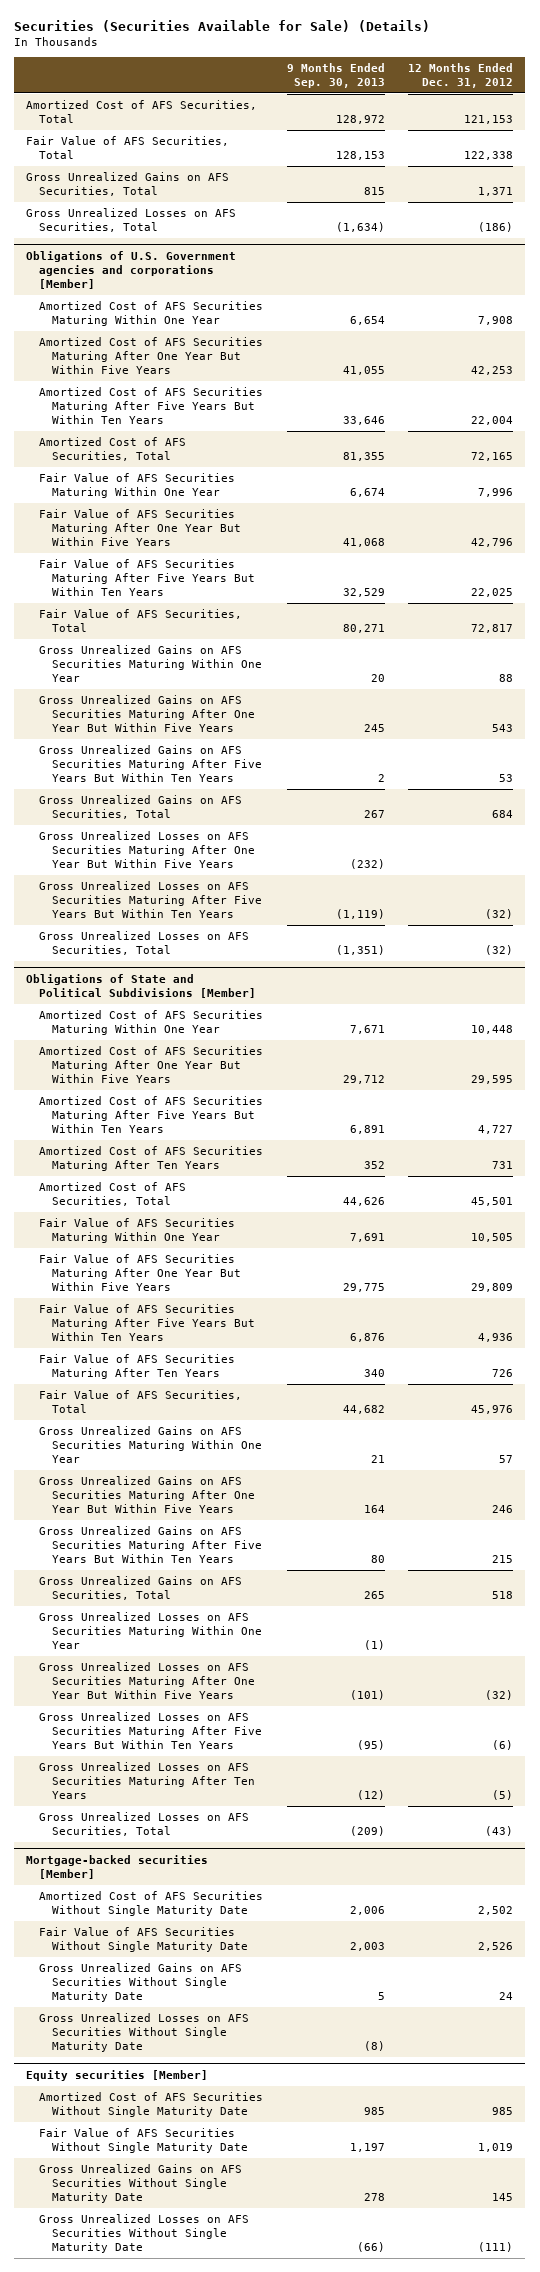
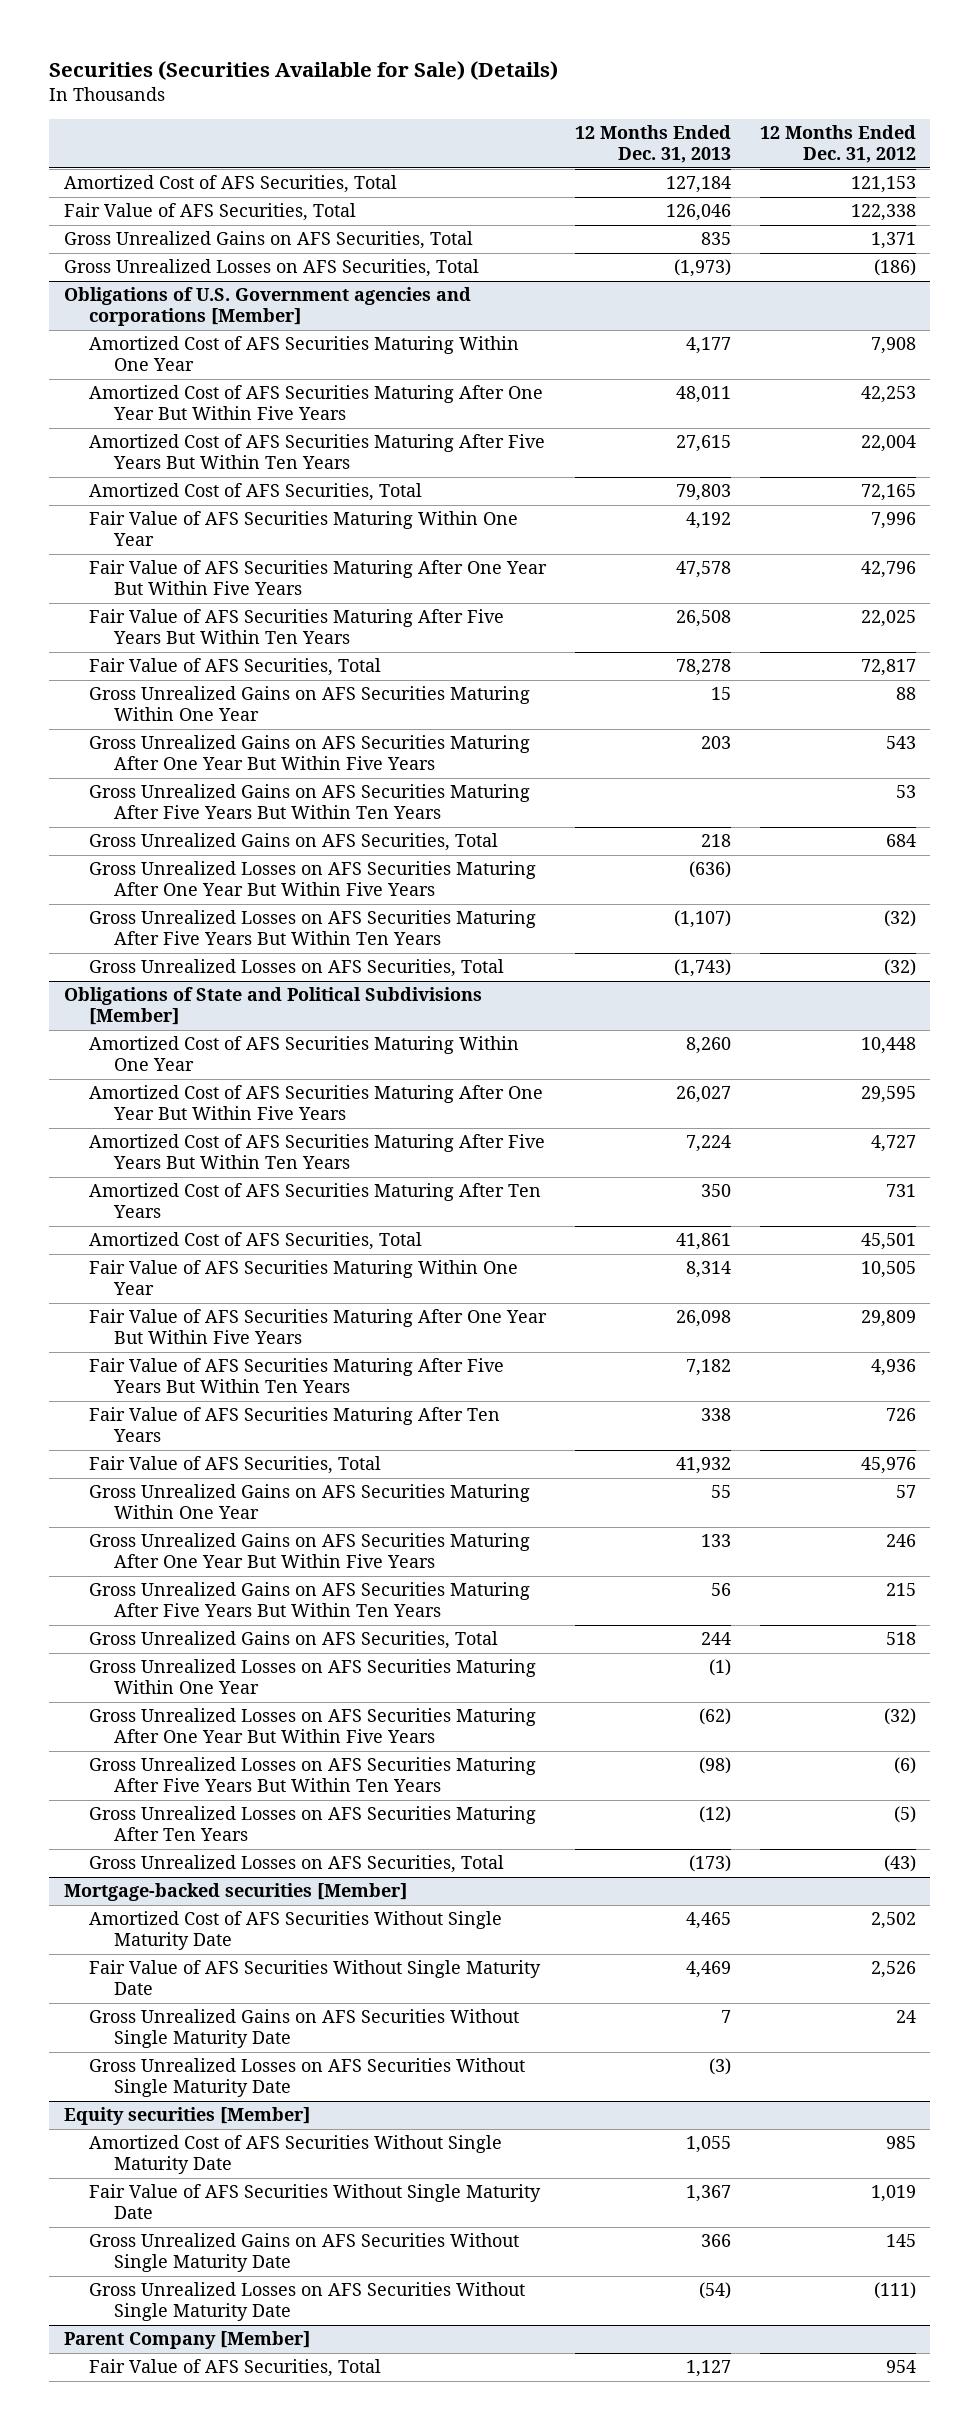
- | 9 Months Ended Sep. 30, 2013 | 12 Months Ended Dec. 31, 2012
+ | 12 Months Ended Dec. 31, 2013 | 12 Months Ended Dec. 31, 2012
+ Parent Company [Member]
+ Fair Value of AFS Securities, Total | 1,127 | 954

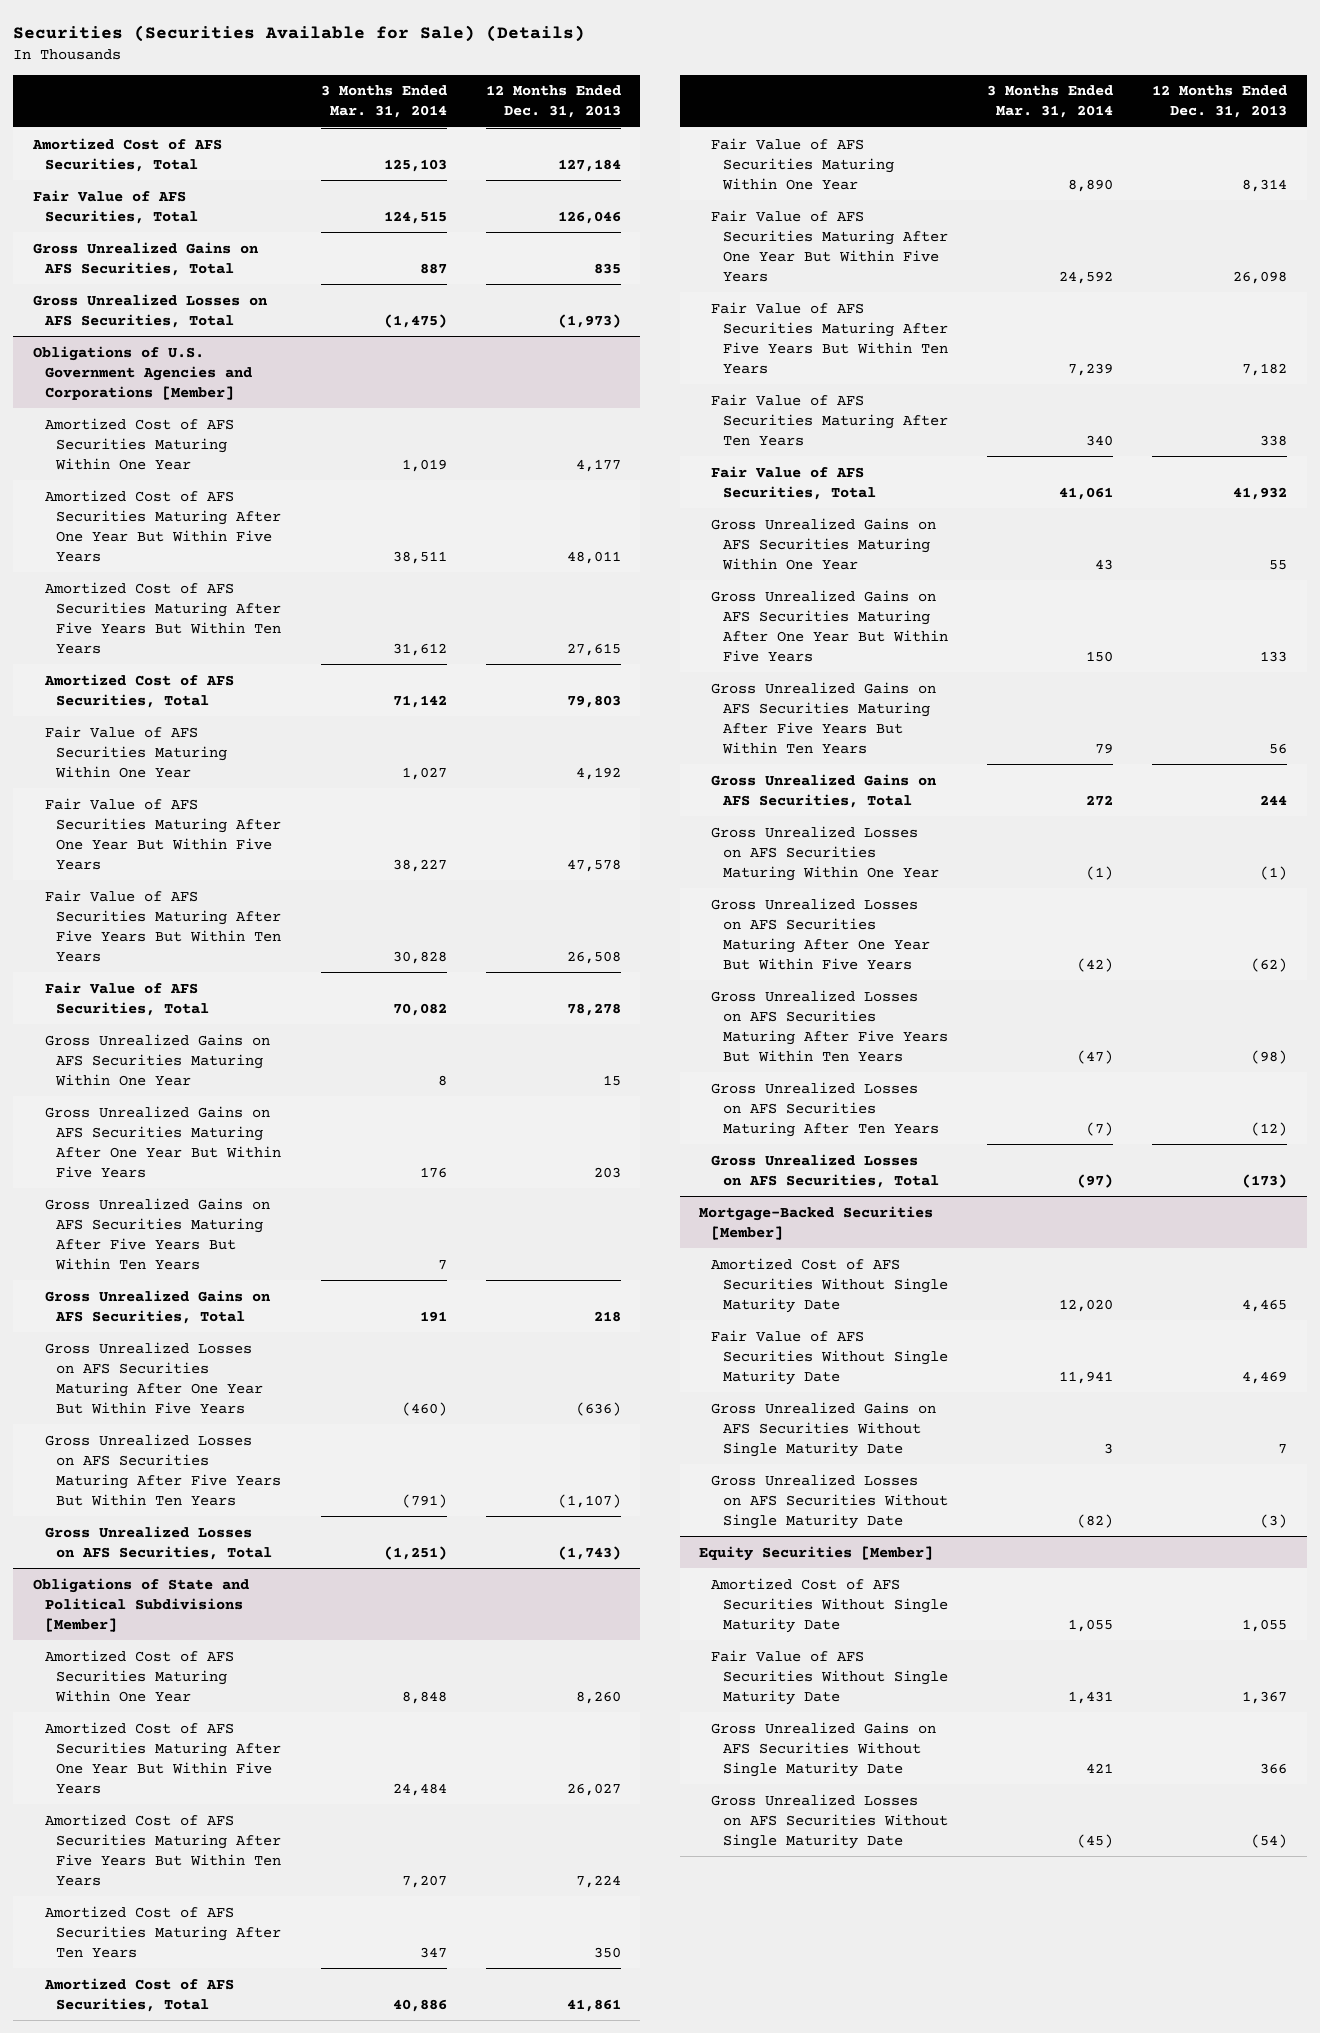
- | 12 Months Ended Dec. 31, 2013 | 12 Months Ended Dec. 31, 2012
+ | 3 Months Ended Mar. 31, 2014 | 12 Months Ended Dec. 31, 2013
- Obligations of U.S. Government agencies and corporations [Member]
+ Obligations of U.S. Government Agencies and Corporations [Member]
- Mortgage-backed securities [Member]
+ Mortgage-Backed Securities [Member]
- Equity securities [Member]
+ Equity Securities [Member]
- Parent Company [Member]
- Fair Value of AFS Securities, Total | 1,127 | 954

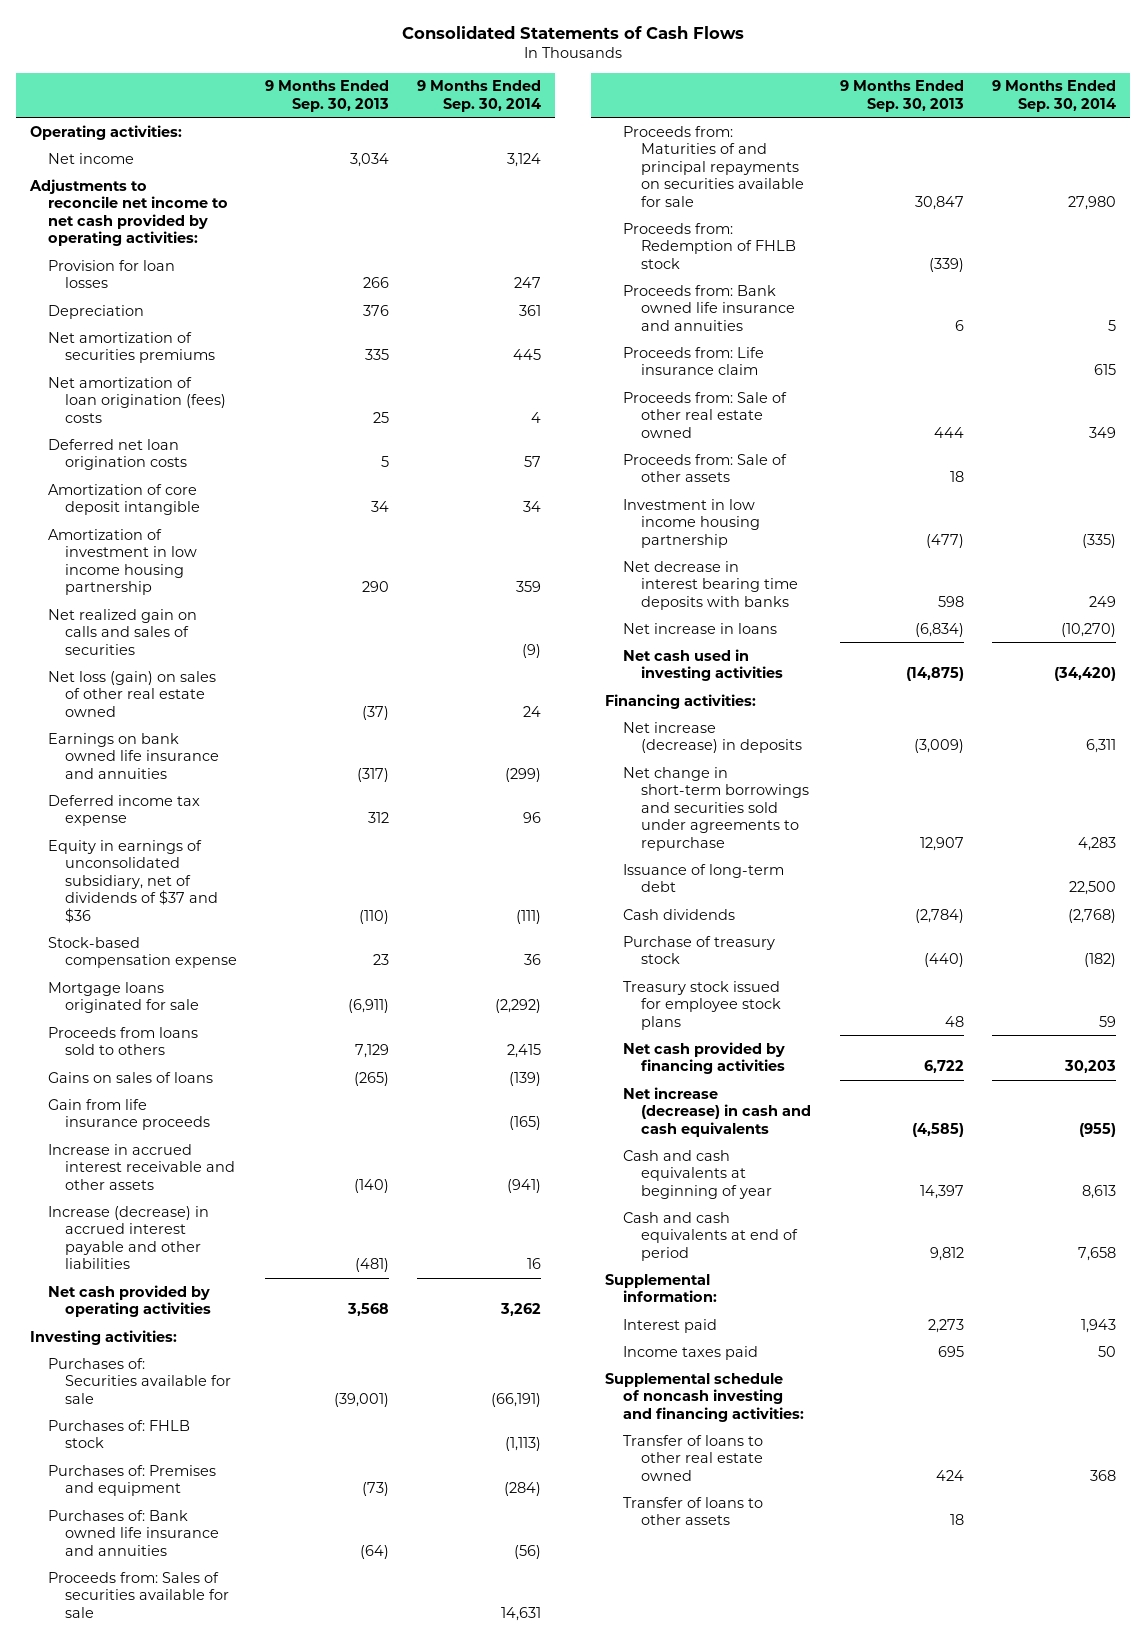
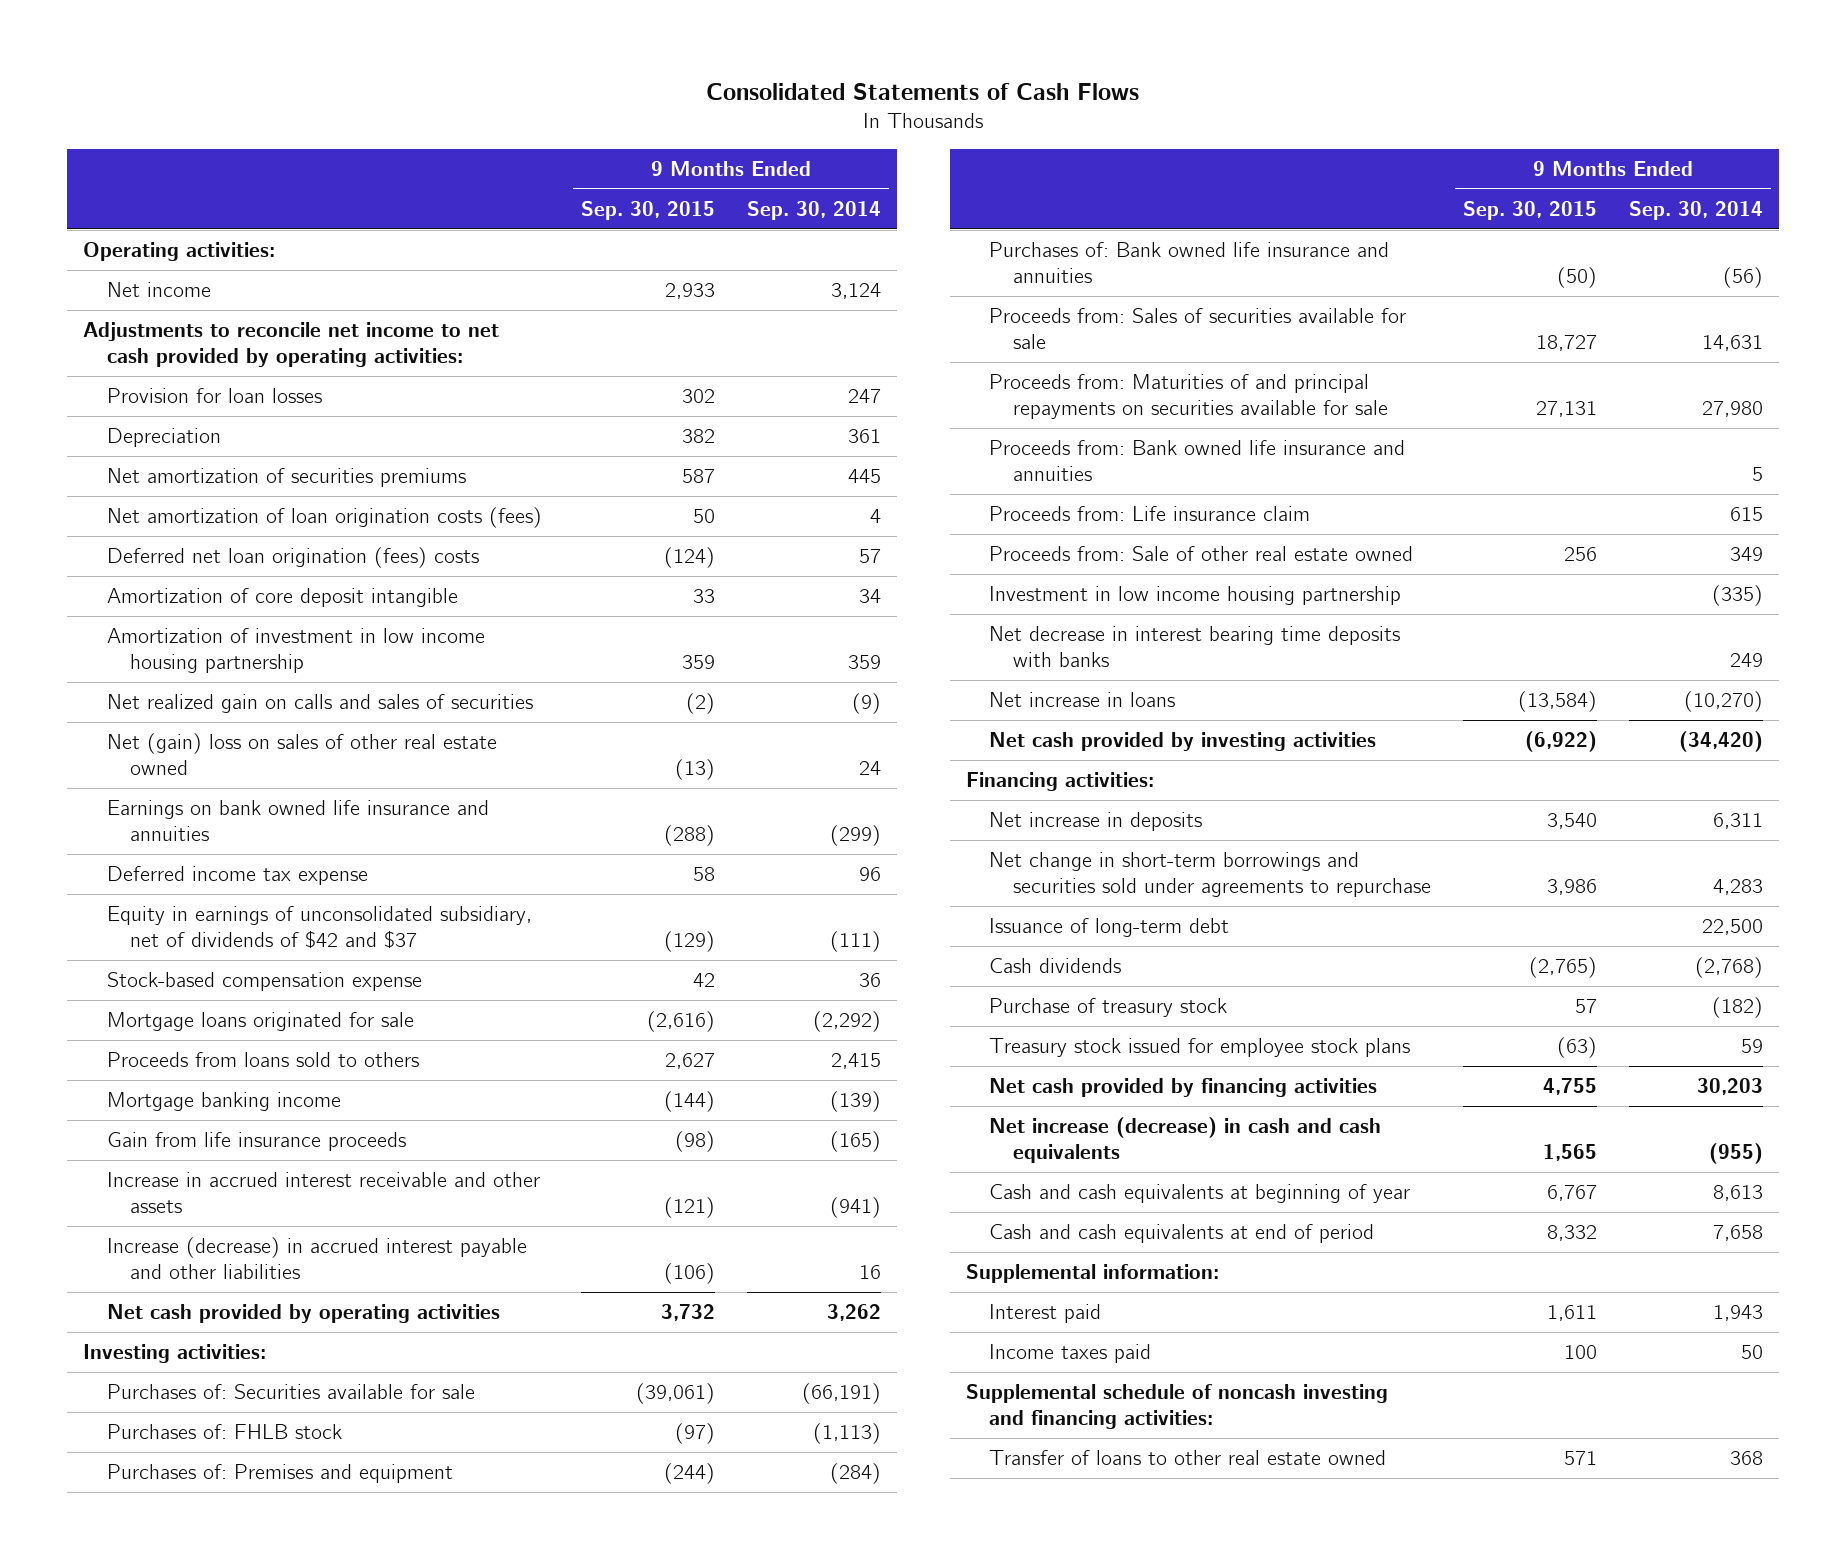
- | 9 Months Ended Sep. 30, 2013 | 9 Months Ended Sep. 30, 2014
+ | 9 Months Ended Sep. 30, 2015 | 9 Months Ended Sep. 30, 2014
- Net amortization of loan origination (fees) costs | 25 | 4
- Deferred net loan origination costs | 5 | 57
+ Net amortization of loan origination costs (fees) | 50 | 4
+ Deferred net loan origination (fees) costs | (124) | 57
- Net loss (gain) on sales of other real estate owned | (37) | 24
+ Net (gain) loss on sales of other real estate owned | (13) | 24
- Equity in earnings of unconsolidated subsidiary, net of dividends of $37 and $36 | (110) | (111)
+ Equity in earnings of unconsolidated subsidiary, net of dividends of $42 and $37 | (129) | (111)
- Gains on sales of loans | (265) | (139)
+ Mortgage banking income | (144) | (139)
- Proceeds from: Redemption of FHLB stock | (339) |
- Proceeds from: Sale of other assets | 18 |
- Net cash used in investing activities | (14,875) | (34,420)
+ Net cash provided by investing activities | (6,922) | (34,420)
- Net increase (decrease) in deposits | (3,009) | 6,311
+ Net increase in deposits | 3,540 | 6,311
- Transfer of loans to other assets | 18 |

